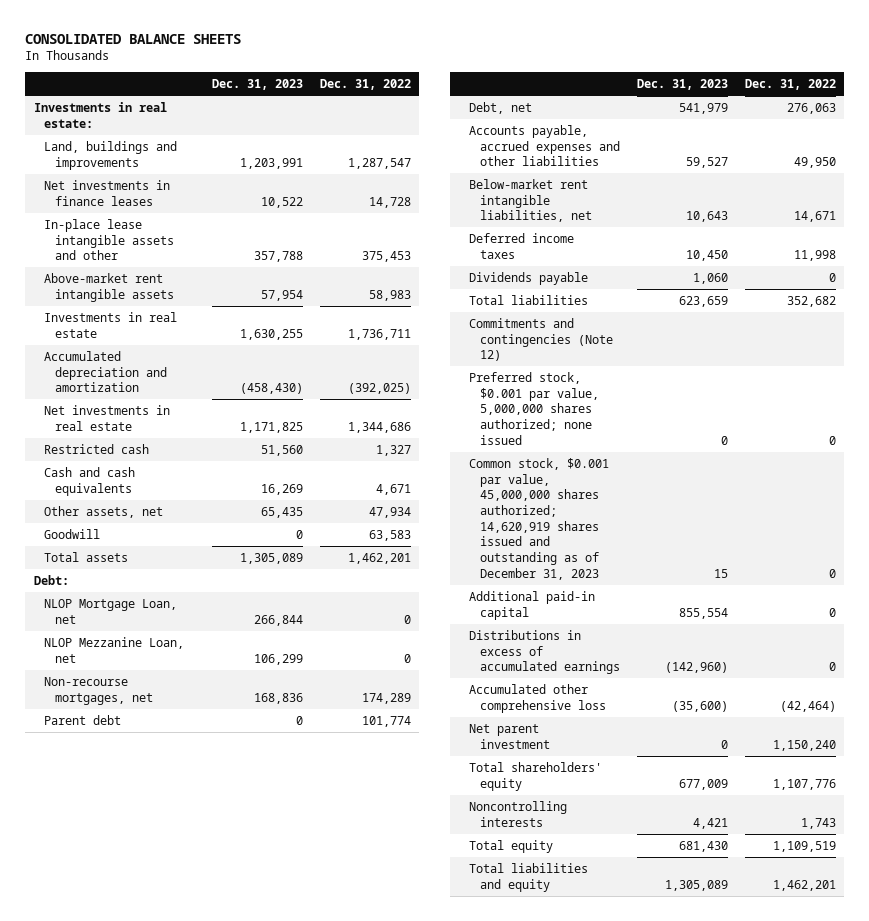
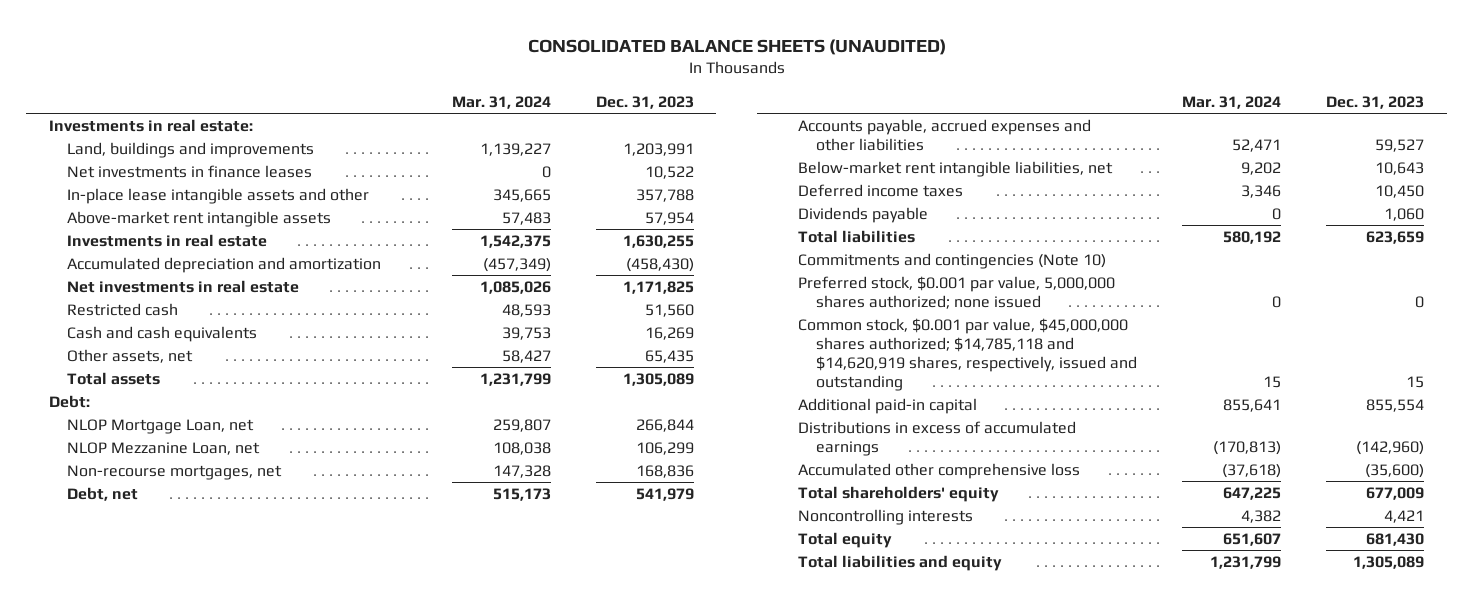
- CONSOLIDATED BALANCE SHEETS
+ CONSOLIDATED BALANCE SHEETS (UNAUDITED)
- | Dec. 31, 2023 | Dec. 31, 2022
+ | Mar. 31, 2024 | Dec. 31, 2023
- Goodwill | 0 | 63,583
- Parent debt | 0 | 101,774
- Commitments and contingencies (Note 12)
+ Commitments and contingencies (Note 10)
- Common stock, $0.001 par value, 45,000,000 shares authorized; 14,620,919 shares issued and outstanding as of December 31, 2023 | 15 | 0
+ Common stock, $0.001 par value, $45,000,000 shares authorized; $14,785,118 and $14,620,919 shares, respectively, issued and outstanding | 15 | 15
- Net parent investment | 0 | 1,150,240

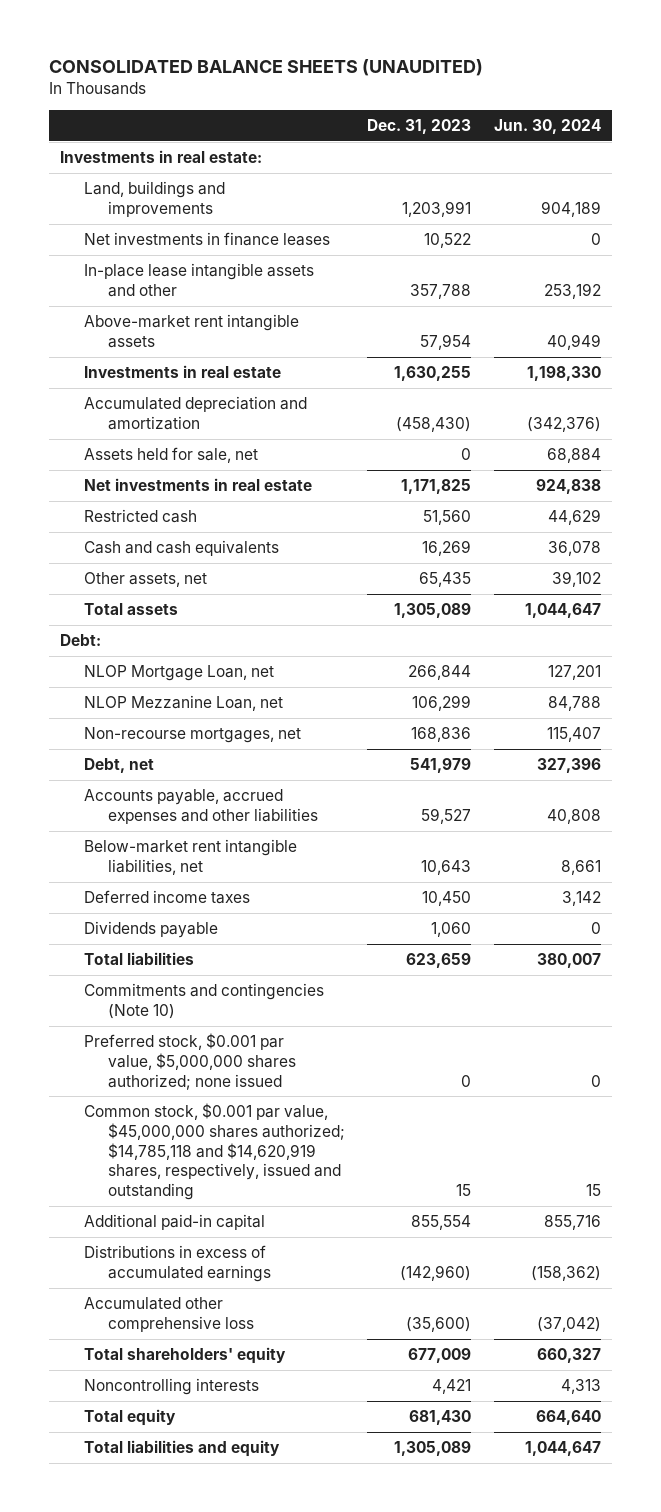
- | Mar. 31, 2024 | Dec. 31, 2023
+ | Dec. 31, 2023 | Jun. 30, 2024
+ Assets held for sale, net | 0 | 68,884
- Preferred stock, $0.001 par value, 5,000,000 shares authorized; none issued | 0 | 0
+ Preferred stock, $0.001 par value, $5,000,000 shares authorized; none issued | 0 | 0

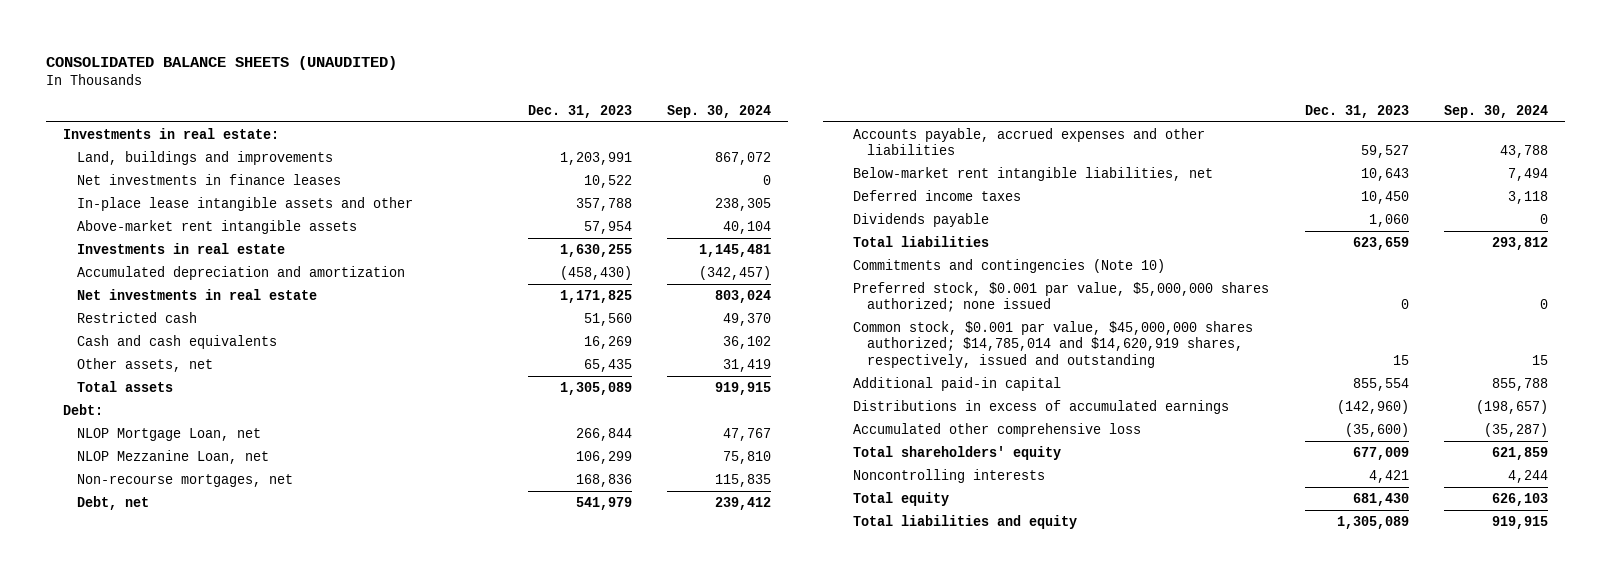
- | Dec. 31, 2023 | Jun. 30, 2024
+ | Dec. 31, 2023 | Sep. 30, 2024
- Assets held for sale, net | 0 | 68,884
- Common stock, $0.001 par value, $45,000,000 shares authorized; $14,785,118 and $14,620,919 shares, respectively, issued and outstanding | 15 | 15
+ Common stock, $0.001 par value, $45,000,000 shares authorized; $14,785,014 and $14,620,919 shares, respectively, issued and outstanding | 15 | 15

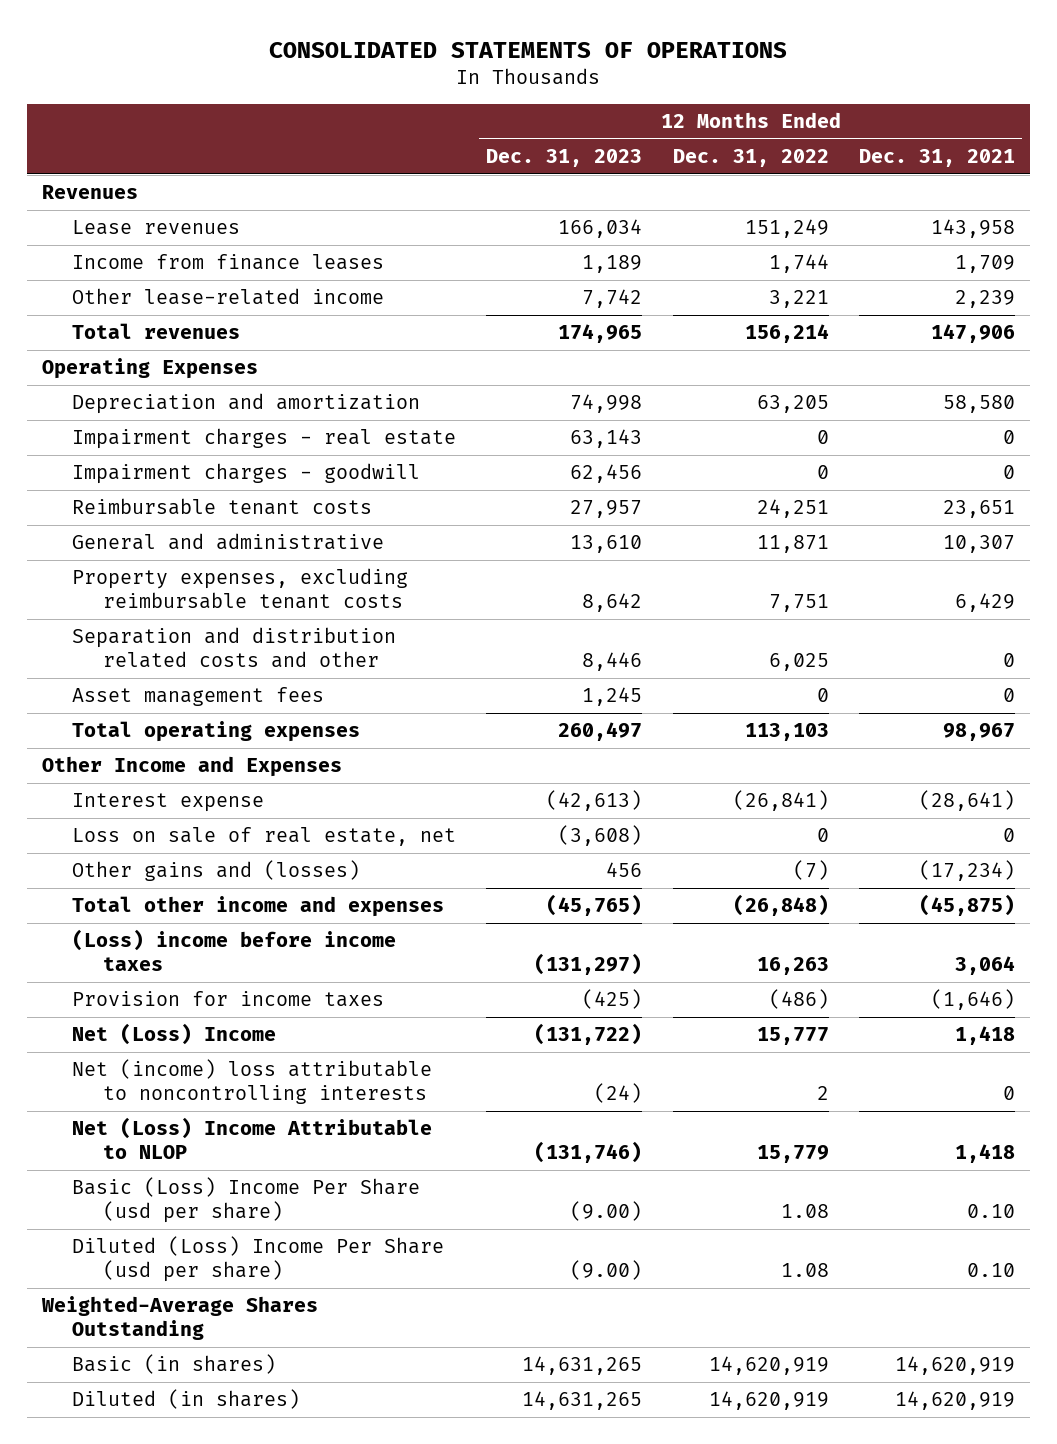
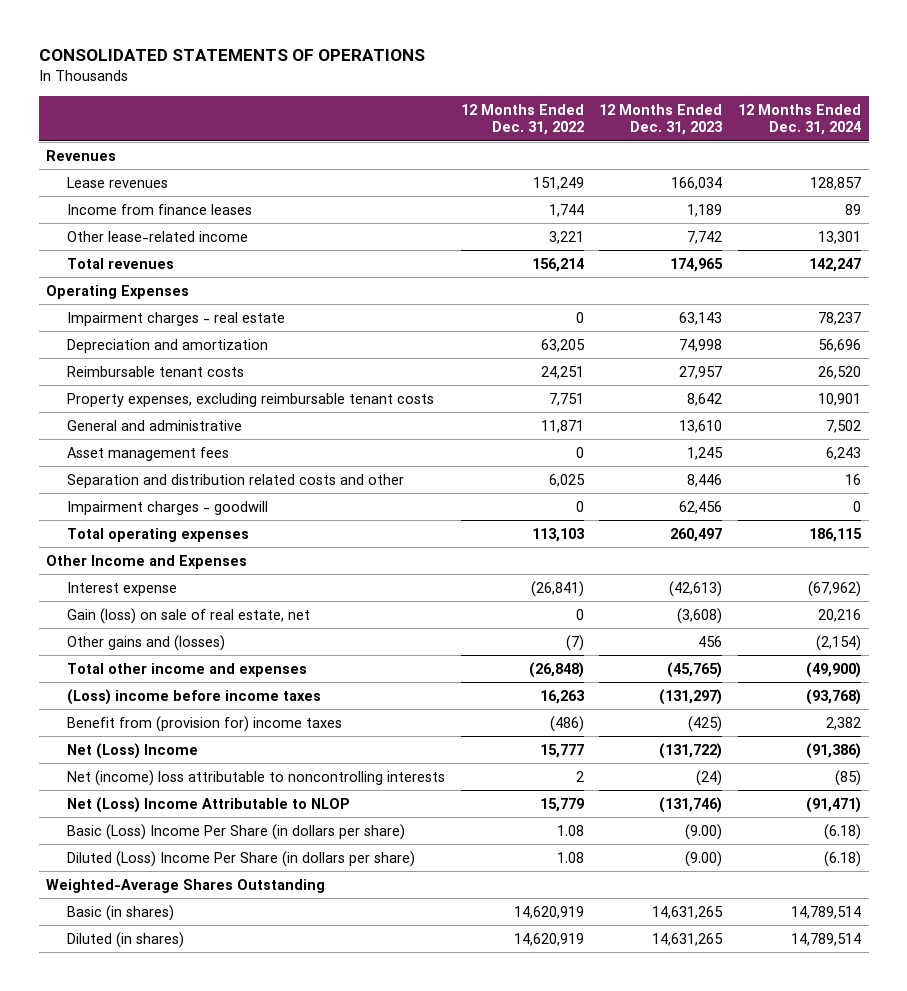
- | 12 Months Ended Dec. 31, 2023 | 12 Months Ended Dec. 31, 2022 | 12 Months Ended Dec. 31, 2021
+ | 12 Months Ended Dec. 31, 2022 | 12 Months Ended Dec. 31, 2023 | 12 Months Ended Dec. 31, 2024
moved down: Depreciation and amortization | 63,205 | 74,998 | 56,696
moved down: General and administrative | 11,871 | 13,610 | 7,502
moved down: Separation and distribution related costs and other | 6,025 | 8,446 | 16
moved down: Impairment charges - goodwill | 0 | 62,456 | 0
- Loss on sale of real estate, net | (3,608) | 0 | 0
+ Gain (loss) on sale of real estate, net | 0 | (3,608) | 20,216
- Provision for income taxes | (425) | (486) | (1,646)
+ Benefit from (provision for) income taxes | (486) | (425) | 2,382
- Basic (Loss) Income Per Share (usd per share) | (9.00) | 1.08 | 0.10
- Diluted (Loss) Income Per Share (usd per share) | (9.00) | 1.08 | 0.10
+ Basic (Loss) Income Per Share (in dollars per share) | 1.08 | (9.00) | (6.18)
+ Diluted (Loss) Income Per Share (in dollars per share) | 1.08 | (9.00) | (6.18)

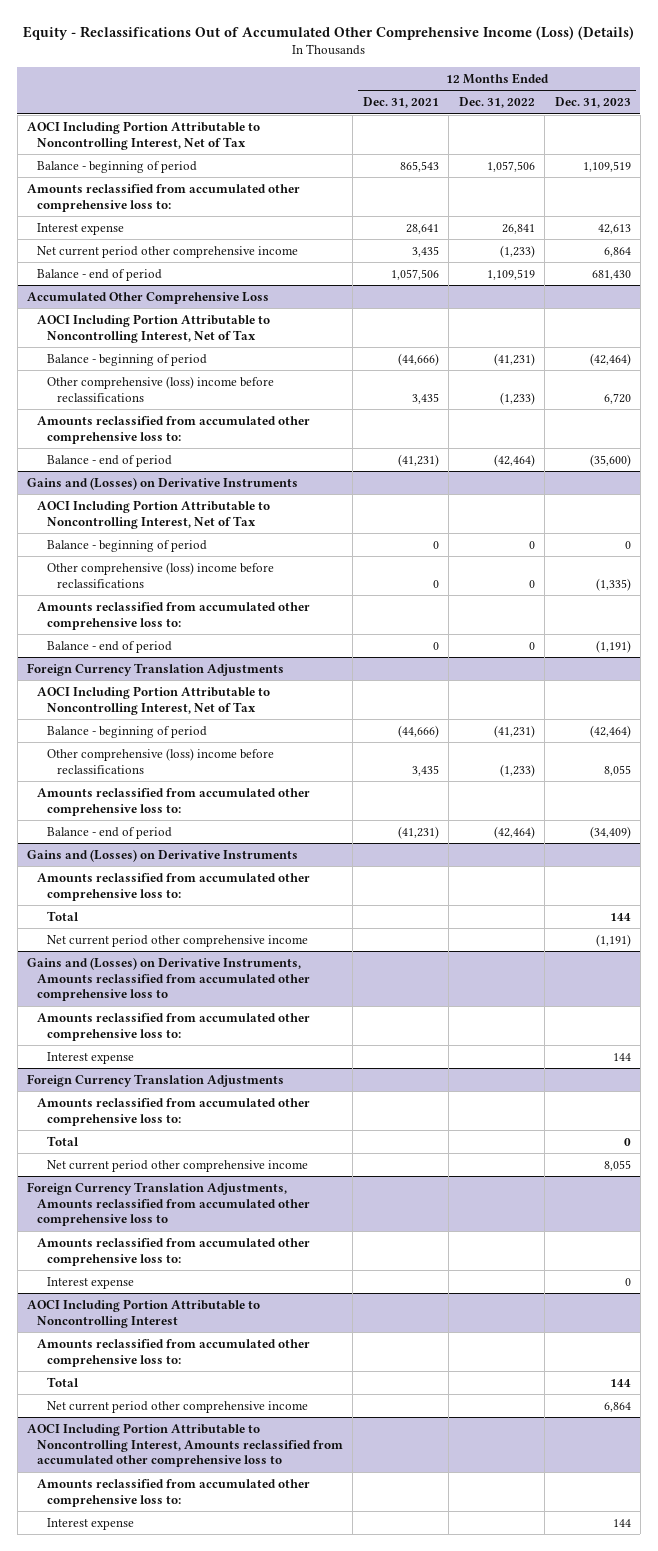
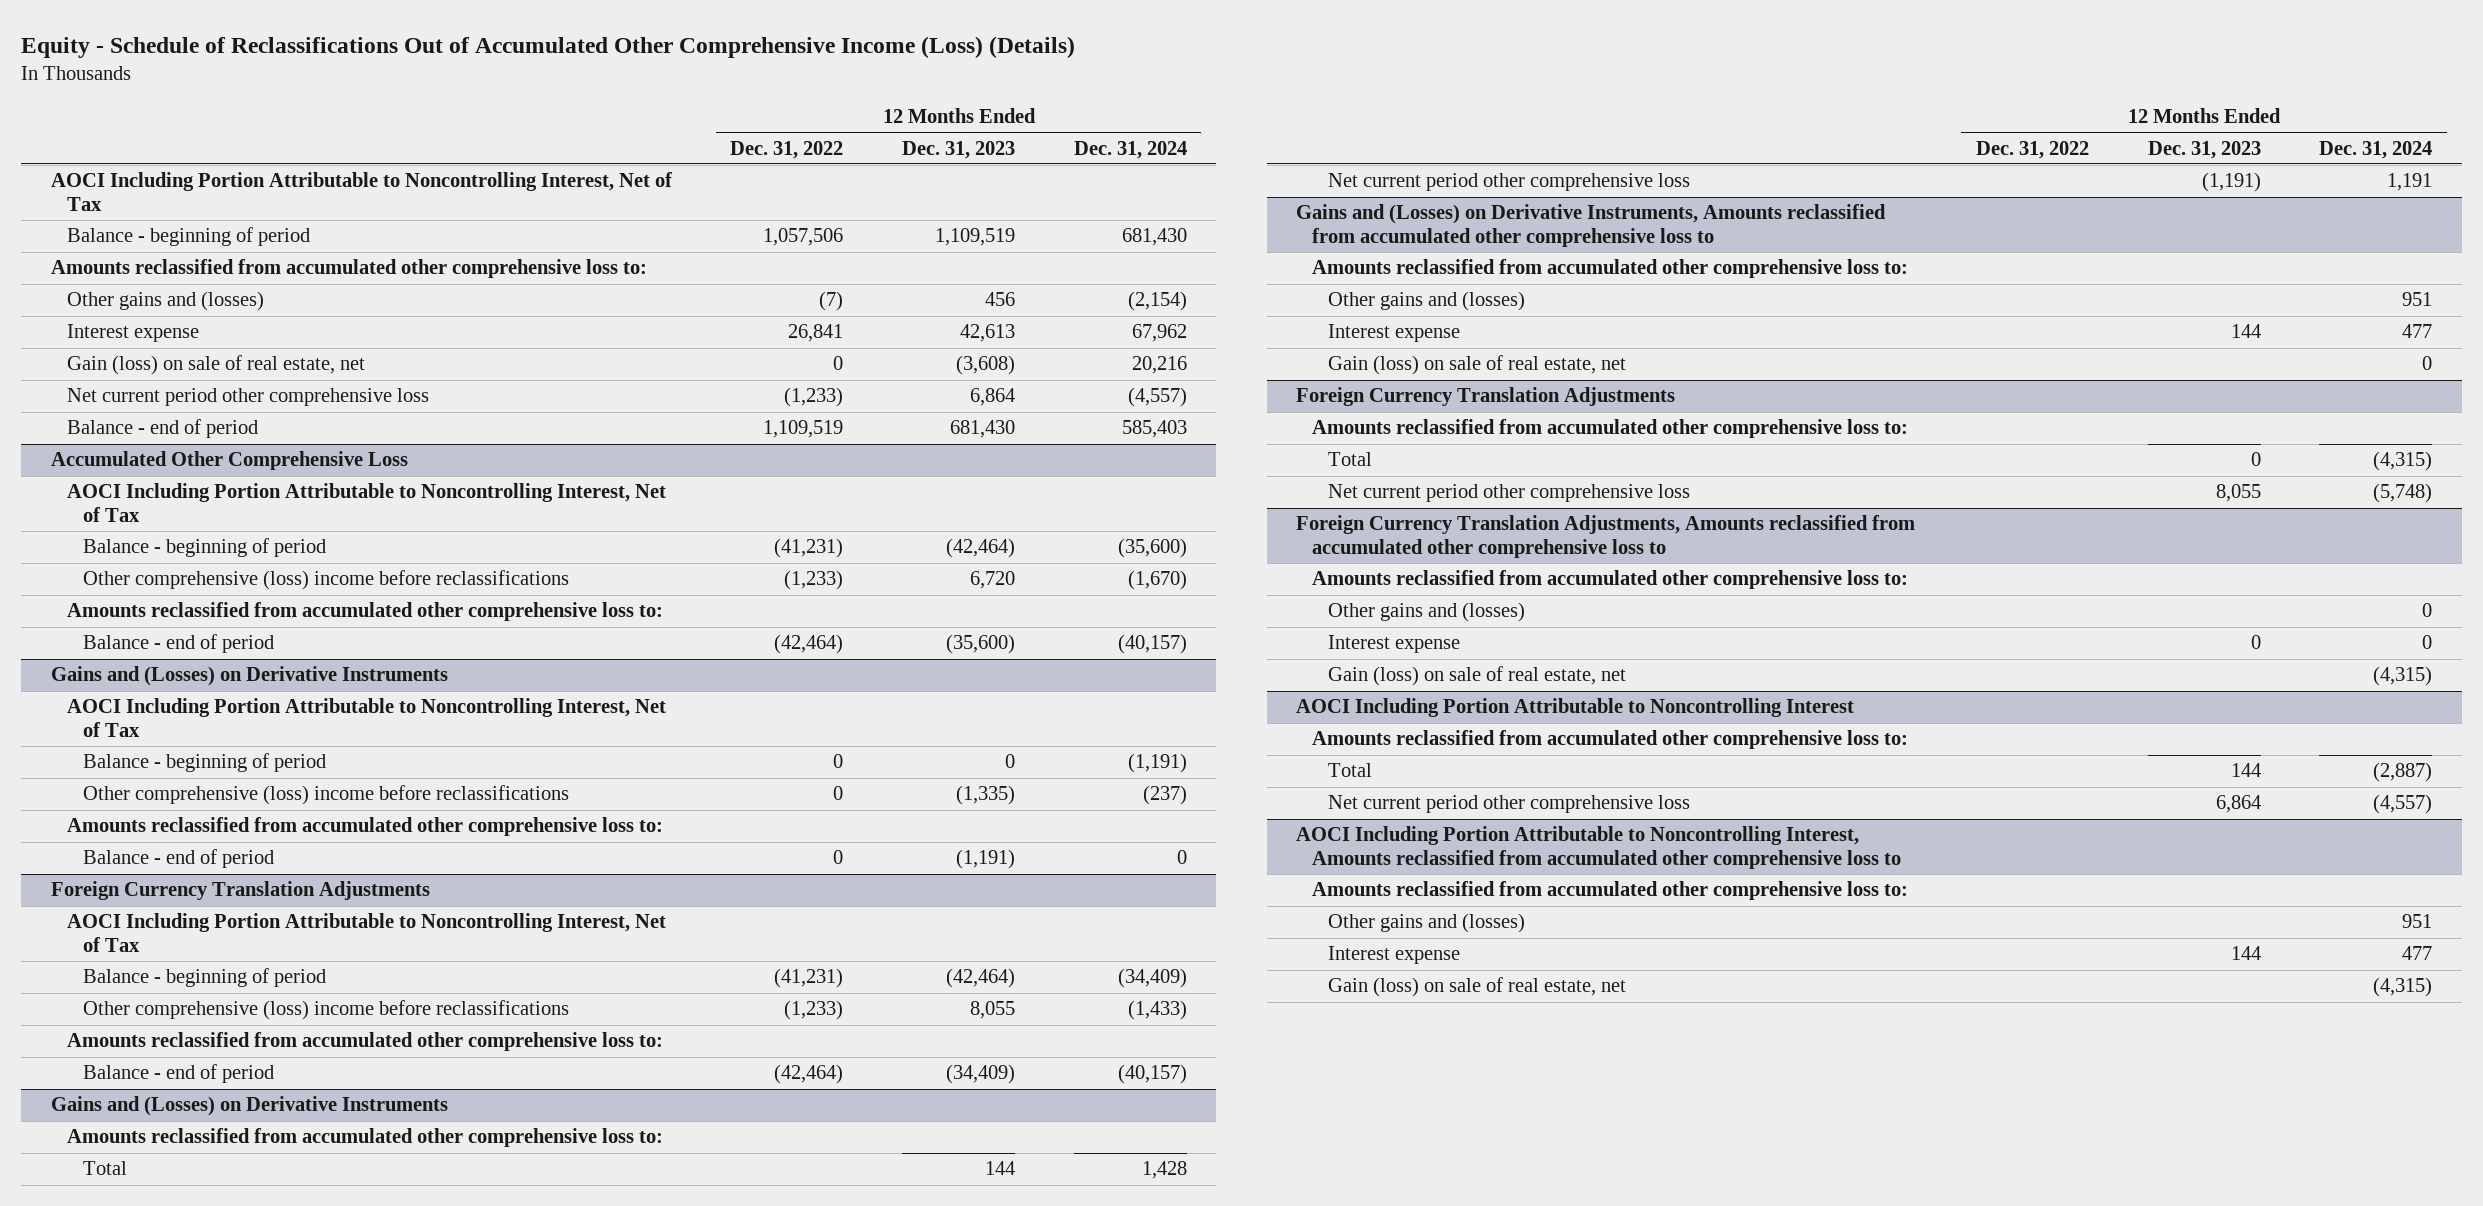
- Equity - Reclassifications Out of Accumulated Other Comprehensive Income (Loss) (Details)
+ Equity - Schedule of Reclassifications Out of Accumulated Other Comprehensive Income (Loss) (Details)
- | 12 Months Ended Dec. 31, 2021 | 12 Months Ended Dec. 31, 2022 | 12 Months Ended Dec. 31, 2023
+ | 12 Months Ended Dec. 31, 2022 | 12 Months Ended Dec. 31, 2023 | 12 Months Ended Dec. 31, 2024
+ Other gains and (losses) | (7) | 456 | (2,154)
- Net current period other comprehensive income | 3,435 | (1,233) | 6,864
+ Gain (loss) on sale of real estate, net | 0 | (3,608) | 20,216
+ Net current period other comprehensive loss | (1,233) | 6,864 | (4,557)
@ Gains and (Losses) on Derivative Instruments
- Net current period other comprehensive income | | | (1,191)
+ Net current period other comprehensive loss | | (1,191) | 1,191
@ Gains and (Losses) on Derivative Instruments, Amounts reclassified from accumulated other comprehensive loss to
+ Other gains and (losses) | | | 951
+ Gain (loss) on sale of real estate, net | | | 0
@ Foreign Currency Translation Adjustments
- Net current period other comprehensive income | | | 8,055
+ Net current period other comprehensive loss | | 8,055 | (5,748)
@ Foreign Currency Translation Adjustments, Amounts reclassified from accumulated other comprehensive loss to
+ Other gains and (losses) | | | 0
+ Gain (loss) on sale of real estate, net | | | (4,315)
@ AOCI Including Portion Attributable to Noncontrolling Interest
- Net current period other comprehensive income | | | 6,864
+ Net current period other comprehensive loss | | 6,864 | (4,557)
@ AOCI Including Portion Attributable to Noncontrolling Interest, Amounts reclassified from accumulated other comprehensive loss to
+ Other gains and (losses) | | | 951
+ Gain (loss) on sale of real estate, net | | | (4,315)

